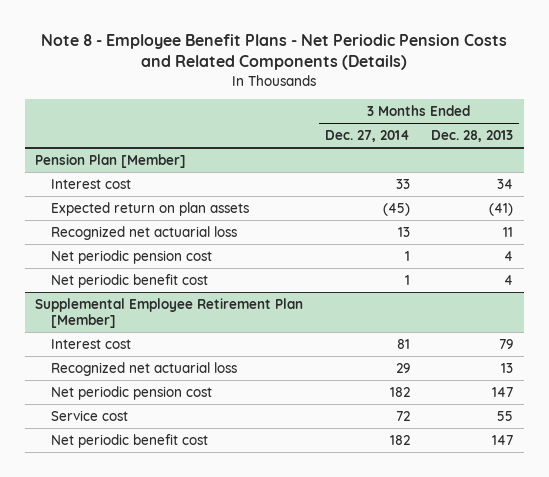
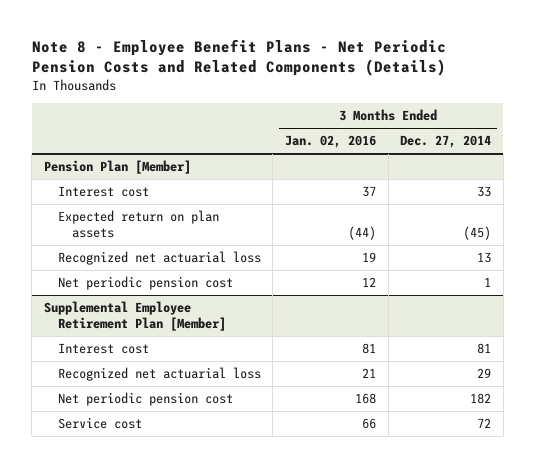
- | 3 Months Ended Dec. 27, 2014 | 3 Months Ended Dec. 28, 2013
+ | 3 Months Ended Jan. 02, 2016 | 3 Months Ended Dec. 27, 2014
@ Pension Plan [Member]
- Net periodic benefit cost | 1 | 4
@ Supplemental Employee Retirement Plan [Member]
- Net periodic benefit cost | 182 | 147

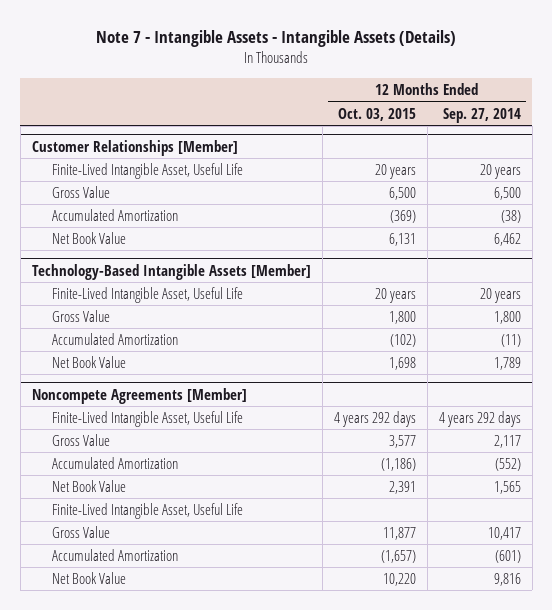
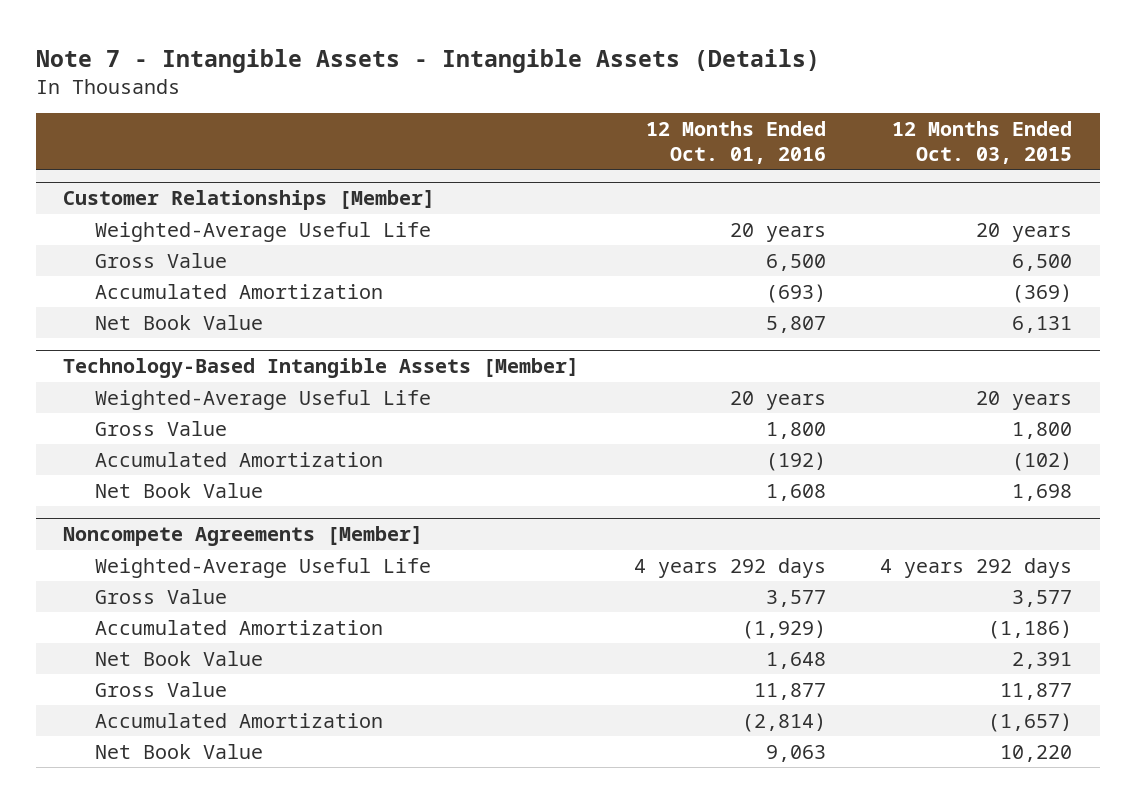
- | 12 Months Ended Oct. 03, 2015 | 12 Months Ended Sep. 27, 2014
+ | 12 Months Ended Oct. 01, 2016 | 12 Months Ended Oct. 03, 2015
@ Customer Relationships [Member]
- Finite-Lived Intangible Asset, Useful Life | 20 years | 20 years
+ Weighted-Average Useful Life | 20 years | 20 years
@ Technology-Based Intangible Assets [Member]
- Finite-Lived Intangible Asset, Useful Life | 20 years | 20 years
+ Weighted-Average Useful Life | 20 years | 20 years
@ Noncompete Agreements [Member]
- Finite-Lived Intangible Asset, Useful Life | 4 years 292 days | 4 years 292 days
+ Weighted-Average Useful Life | 4 years 292 days | 4 years 292 days
- Finite-Lived Intangible Asset, Useful Life

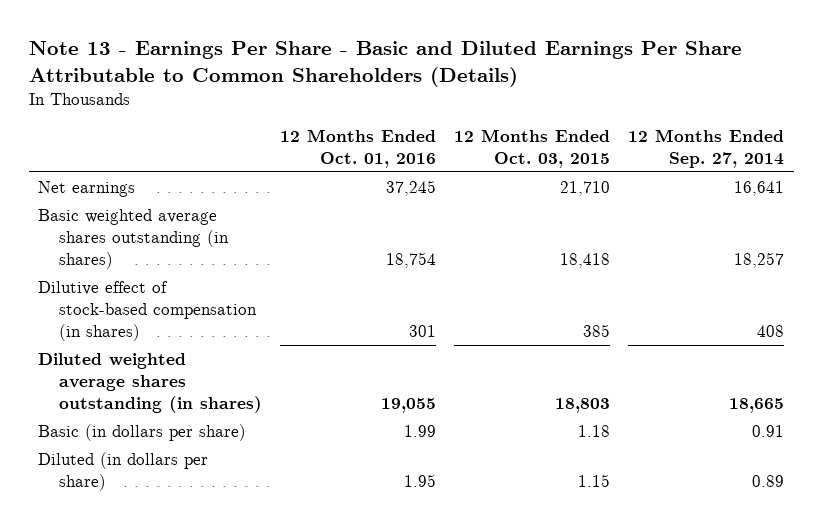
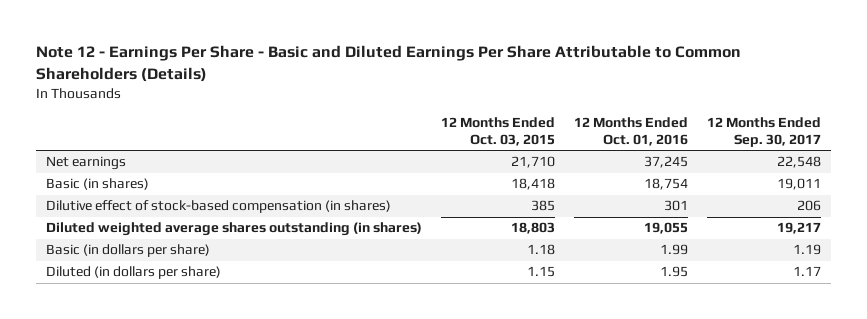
- Note 13 - Earnings Per Share - Basic and Diluted Earnings Per Share Attributable to Common Shareholders (Details)
+ Note 12 - Earnings Per Share - Basic and Diluted Earnings Per Share Attributable to Common Shareholders (Details)
- | 12 Months Ended Oct. 01, 2016 | 12 Months Ended Oct. 03, 2015 | 12 Months Ended Sep. 27, 2014
+ | 12 Months Ended Oct. 03, 2015 | 12 Months Ended Oct. 01, 2016 | 12 Months Ended Sep. 30, 2017
- Basic weighted average shares outstanding (in shares) | 18,754 | 18,418 | 18,257
+ Basic (in shares) | 18,418 | 18,754 | 19,011

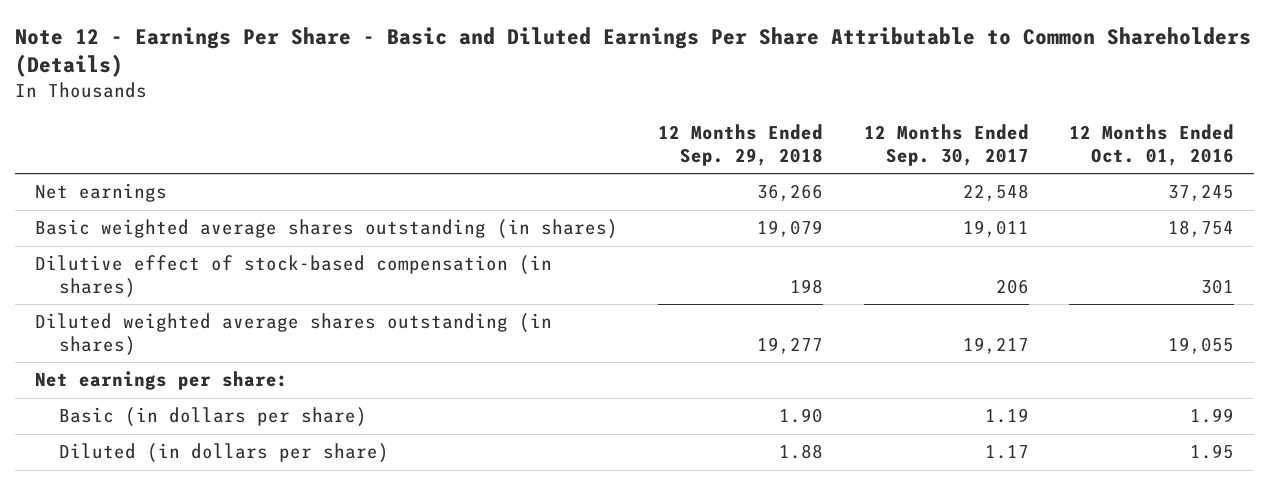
- | 12 Months Ended Oct. 03, 2015 | 12 Months Ended Oct. 01, 2016 | 12 Months Ended Sep. 30, 2017
+ | 12 Months Ended Sep. 29, 2018 | 12 Months Ended Sep. 30, 2017 | 12 Months Ended Oct. 01, 2016
- Basic (in shares) | 18,418 | 18,754 | 19,011
+ Basic weighted average shares outstanding (in shares) | 19,079 | 19,011 | 18,754
+ Net earnings per share:

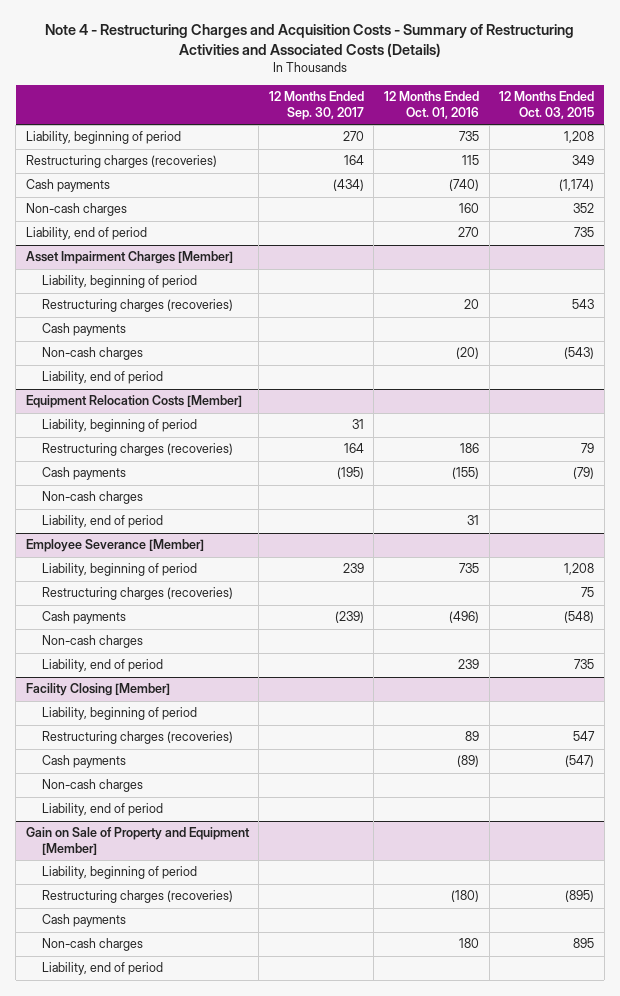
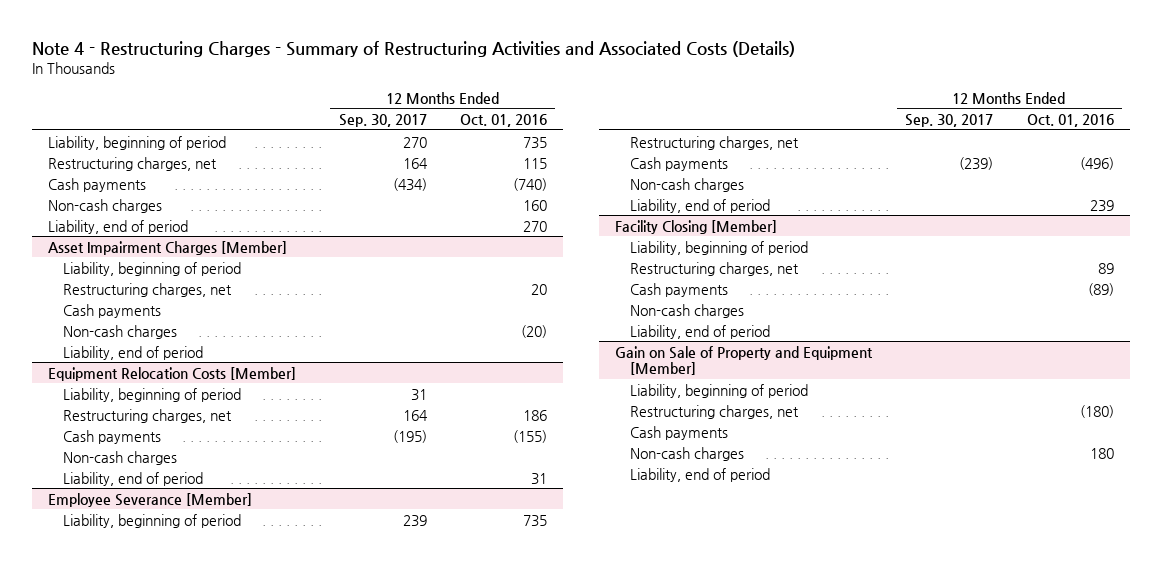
- Note 4 - Restructuring Charges and Acquisition Costs - Summary of Restructuring Activities and Associated Costs (Details)
+ Note 4 - Restructuring Charges - Summary of Restructuring Activities and Associated Costs (Details)
- | 12 Months Ended Sep. 30, 2017 | 12 Months Ended Oct. 01, 2016 | 12 Months Ended Oct. 03, 2015
+ | 12 Months Ended Sep. 30, 2017 | 12 Months Ended Oct. 01, 2016
- Restructuring charges (recoveries) | 164 | 115 | 349
+ Restructuring charges, net | 164 | 115
@ Asset Impairment Charges [Member]
- Restructuring charges (recoveries) | | 20 | 543
+ Restructuring charges, net | | 20
@ Equipment Relocation Costs [Member]
- Restructuring charges (recoveries) | 164 | 186 | 79
+ Restructuring charges, net | 164 | 186
@ Employee Severance [Member]
- Restructuring charges (recoveries) | | | 75
+ Restructuring charges, net
@ Facility Closing [Member]
- Restructuring charges (recoveries) | | 89 | 547
+ Restructuring charges, net | | 89
@ Gain on Sale of Property and Equipment [Member]
- Restructuring charges (recoveries) | | (180) | (895)
+ Restructuring charges, net | | (180)

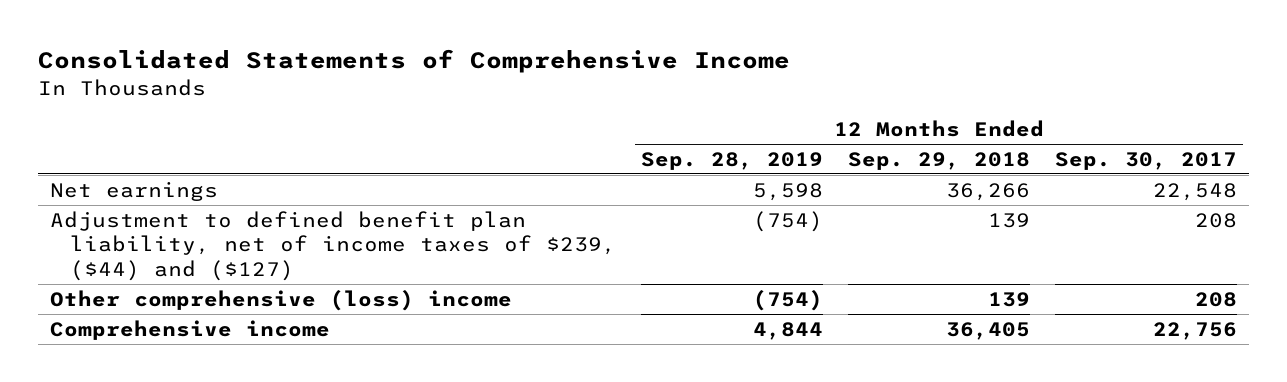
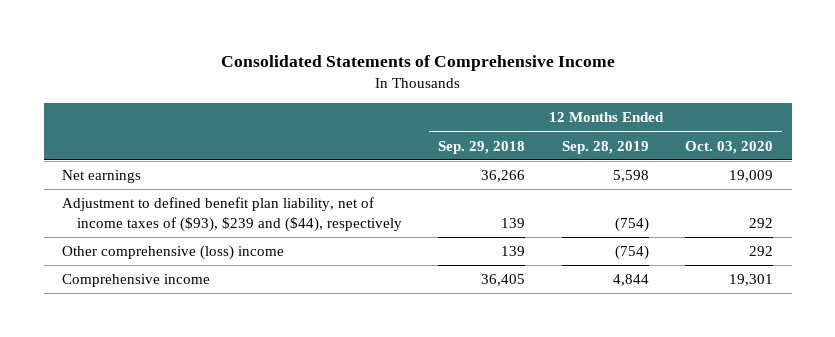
- | 12 Months Ended Sep. 28, 2019 | 12 Months Ended Sep. 29, 2018 | 12 Months Ended Sep. 30, 2017
+ | 12 Months Ended Sep. 29, 2018 | 12 Months Ended Sep. 28, 2019 | 12 Months Ended Oct. 03, 2020
- Adjustment to defined benefit plan liability, net of income taxes of $239, ($44) and ($127) | (754) | 139 | 208
+ Adjustment to defined benefit plan liability, net of income taxes of ($93), $239 and ($44), respectively | 139 | (754) | 292

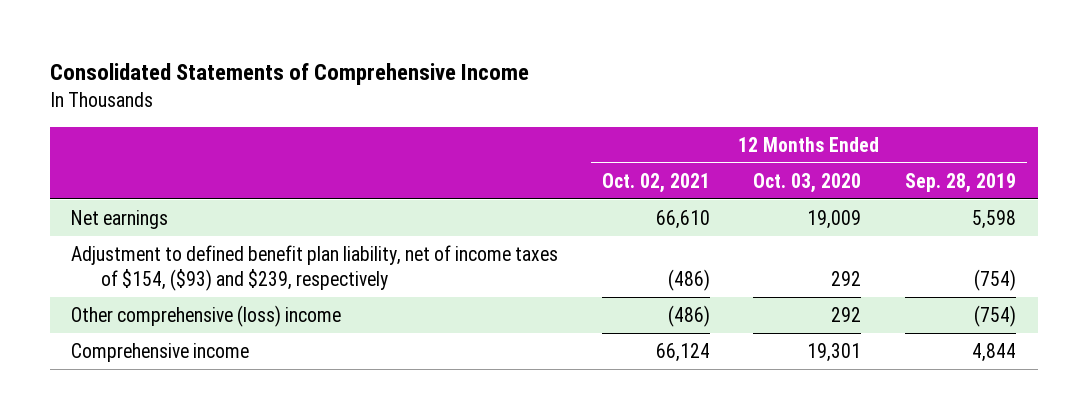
- | 12 Months Ended Sep. 29, 2018 | 12 Months Ended Sep. 28, 2019 | 12 Months Ended Oct. 03, 2020
+ | 12 Months Ended Oct. 02, 2021 | 12 Months Ended Oct. 03, 2020 | 12 Months Ended Sep. 28, 2019
- Adjustment to defined benefit plan liability, net of income taxes of ($93), $239 and ($44), respectively | 139 | (754) | 292
+ Adjustment to defined benefit plan liability, net of income taxes of $154, ($93) and $239, respectively | (486) | 292 | (754)

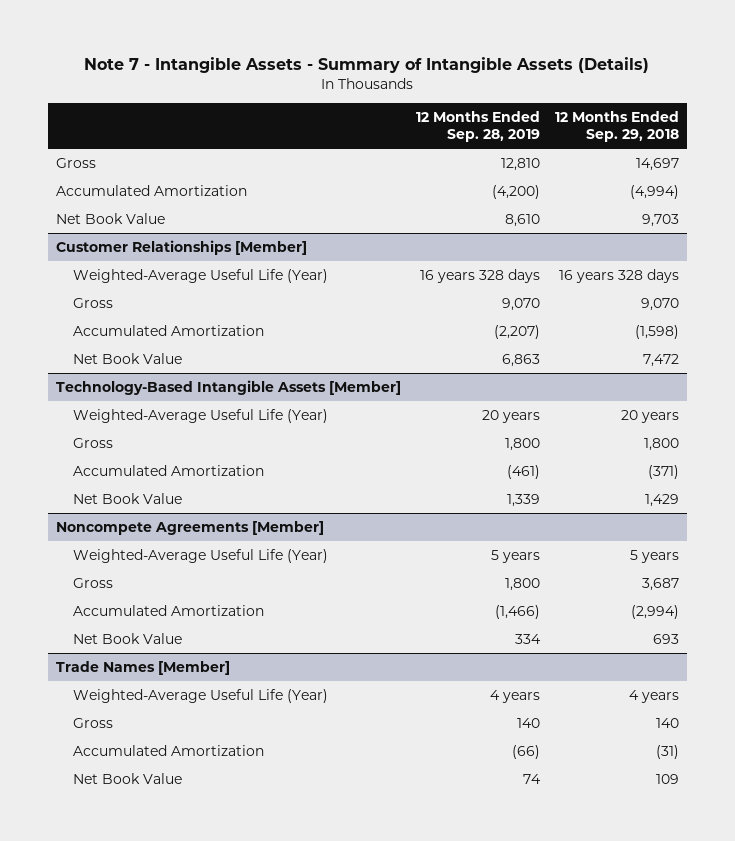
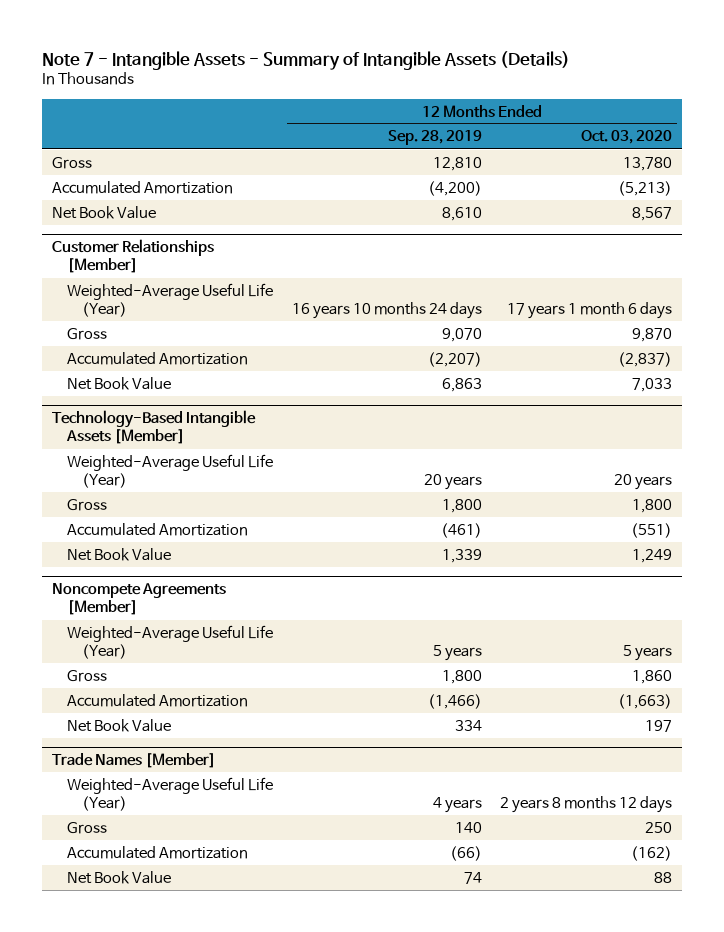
- | 12 Months Ended Sep. 28, 2019 | 12 Months Ended Sep. 29, 2018
+ | 12 Months Ended Sep. 28, 2019 | 12 Months Ended Oct. 03, 2020
@ Customer Relationships [Member]
- Weighted-Average Useful Life (Year) | 16 years 328 days | 16 years 328 days
+ Weighted-Average Useful Life (Year) | 16 years 10 months 24 days | 17 years 1 month 6 days

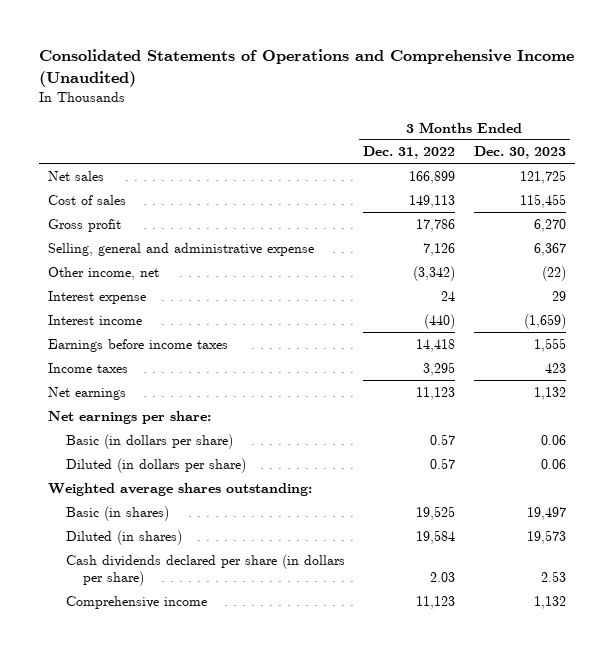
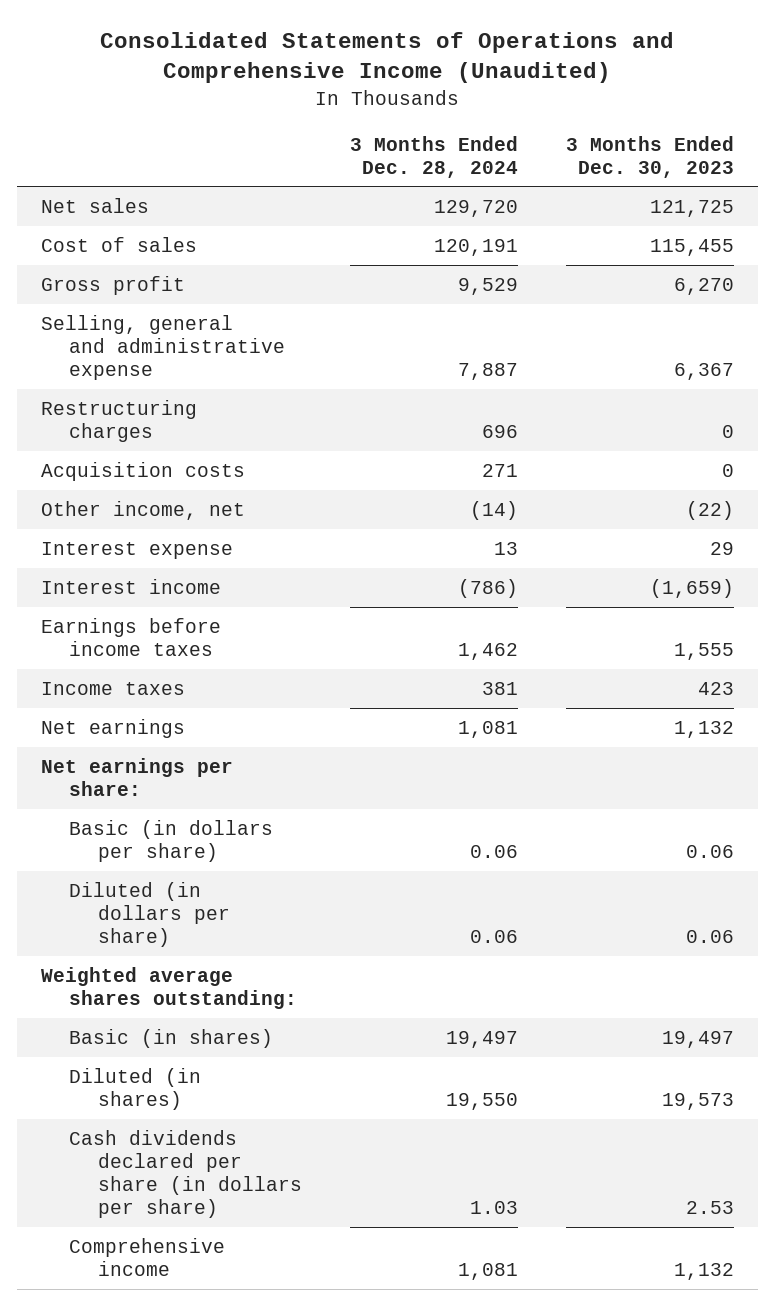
- | 3 Months Ended Dec. 31, 2022 | 3 Months Ended Dec. 30, 2023
+ | 3 Months Ended Dec. 28, 2024 | 3 Months Ended Dec. 30, 2023
+ Restructuring charges | 696 | 0
+ Acquisition costs | 271 | 0

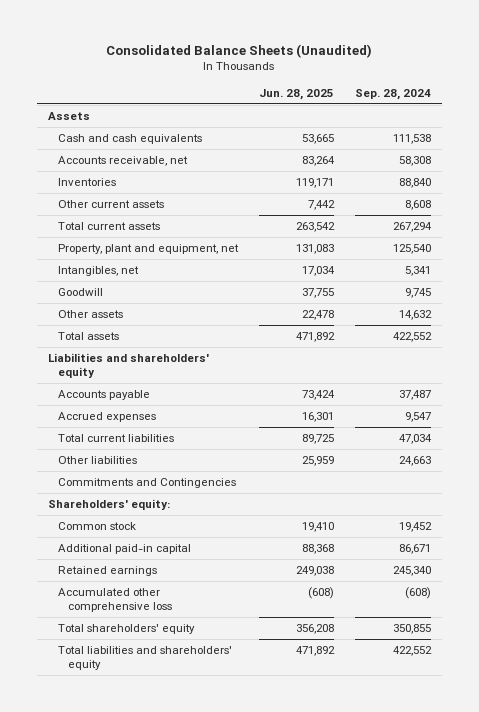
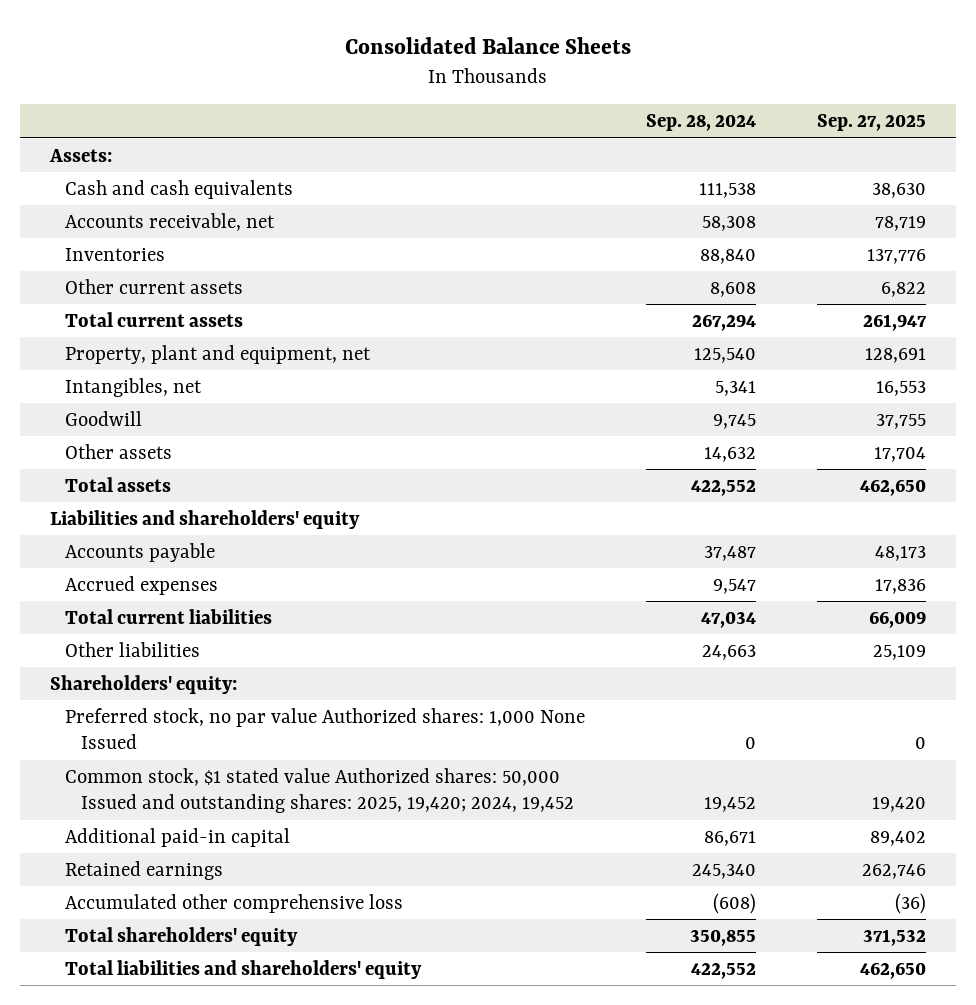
- Consolidated Balance Sheets (Unaudited)
+ Consolidated Balance Sheets
- | Jun. 28, 2025 | Sep. 28, 2024
+ | Sep. 28, 2024 | Sep. 27, 2025
- Assets
+ Assets:
- Commitments and Contingencies
- Common stock | 19,410 | 19,452
+ Preferred stock, no par value Authorized shares: 1,000 None Issued | 0 | 0
+ Common stock, $1 stated value Authorized shares: 50,000 Issued and outstanding shares: 2025, 19,420; 2024, 19,452 | 19,452 | 19,420

